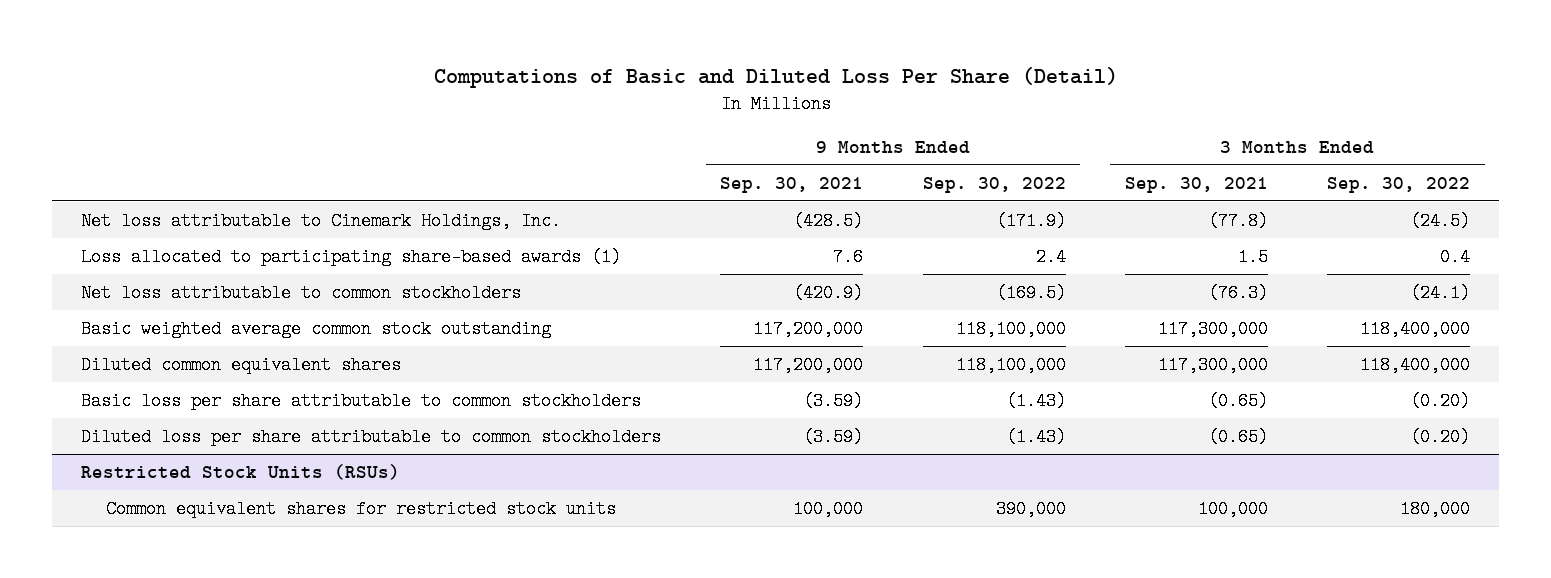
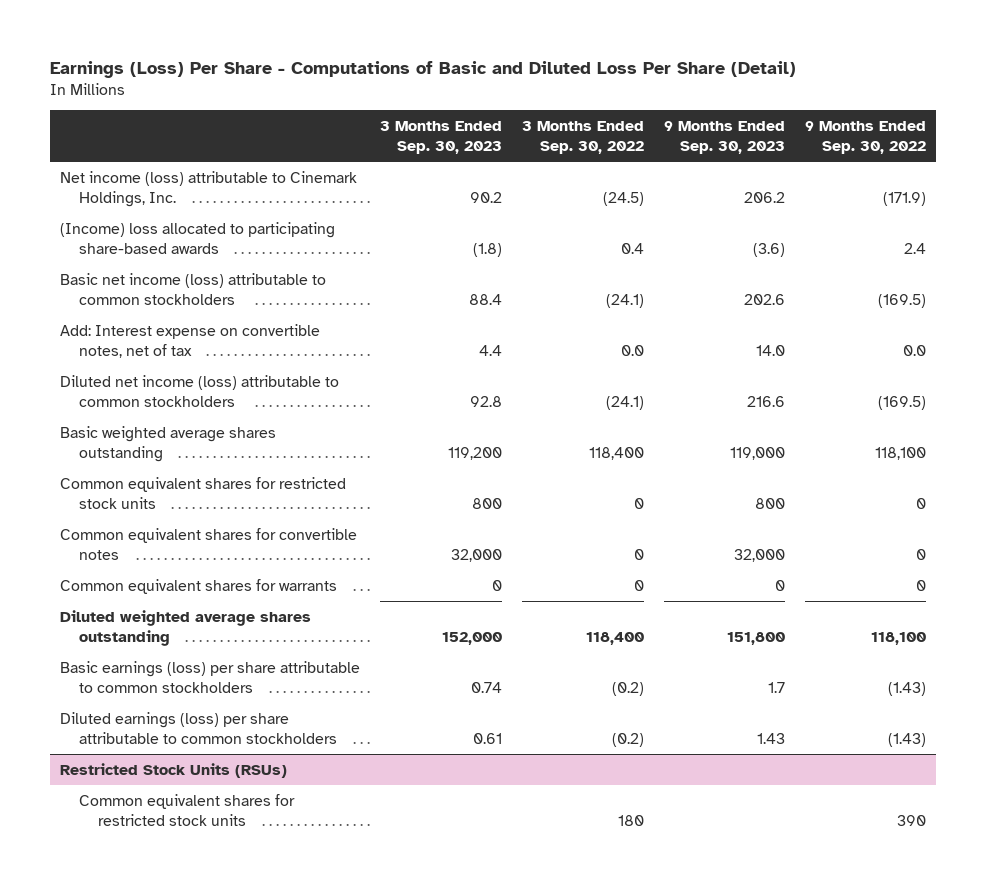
- Computations of Basic and Diluted Loss Per Share (Detail)
+ Earnings (Loss) Per Share - Computations of Basic and Diluted Loss Per Share (Detail)
- | 9 Months Ended Sep. 30, 2021 | 9 Months Ended Sep. 30, 2022 | 3 Months Ended Sep. 30, 2021 | 3 Months Ended Sep. 30, 2022
+ | 3 Months Ended Sep. 30, 2023 | 3 Months Ended Sep. 30, 2022 | 9 Months Ended Sep. 30, 2023 | 9 Months Ended Sep. 30, 2022
- Net loss attributable to Cinemark Holdings, Inc. | (428.5) | (171.9) | (77.8) | (24.5)
- Loss allocated to participating share-based awards (1) | 7.6 | 2.4 | 1.5 | 0.4
- Net loss attributable to common stockholders | (420.9) | (169.5) | (76.3) | (24.1)
- Basic weighted average common stock outstanding | 117,200,000 | 118,100,000 | 117,300,000 | 118,400,000
- Diluted common equivalent shares | 117,200,000 | 118,100,000 | 117,300,000 | 118,400,000
- Basic loss per share attributable to common stockholders | (3.59) | (1.43) | (0.65) | (0.20)
- Diluted loss per share attributable to common stockholders | (3.59) | (1.43) | (0.65) | (0.20)
+ Net income (loss) attributable to Cinemark Holdings, Inc. | 90.2 | (24.5) | 206.2 | (171.9)
+ (Income) loss allocated to participating share-based awards | (1.8) | 0.4 | (3.6) | 2.4
+ Basic net income (loss) attributable to common stockholders | 88.4 | (24.1) | 202.6 | (169.5)
+ Add: Interest expense on convertible notes, net of tax | 4.4 | 0.0 | 14.0 | 0.0
+ Diluted net income (loss) attributable to common stockholders | 92.8 | (24.1) | 216.6 | (169.5)
+ Basic weighted average shares outstanding | 119,200 | 118,400 | 119,000 | 118,100
+ Common equivalent shares for restricted stock units | 800 | 0 | 800 | 0
+ Common equivalent shares for convertible notes | 32,000 | 0 | 32,000 | 0
+ Common equivalent shares for warrants | 0 | 0 | 0 | 0
+ Diluted weighted average shares outstanding | 152,000 | 118,400 | 151,800 | 118,100
+ Basic earnings (loss) per share attributable to common stockholders | 0.74 | (0.2) | 1.7 | (1.43)
+ Diluted earnings (loss) per share attributable to common stockholders | 0.61 | (0.2) | 1.43 | (1.43)
@ Restricted Stock Units (RSUs)
- Common equivalent shares for restricted stock units | 100,000 | 390,000 | 100,000 | 180,000
+ Common equivalent shares for restricted stock units | | 180 | | 390

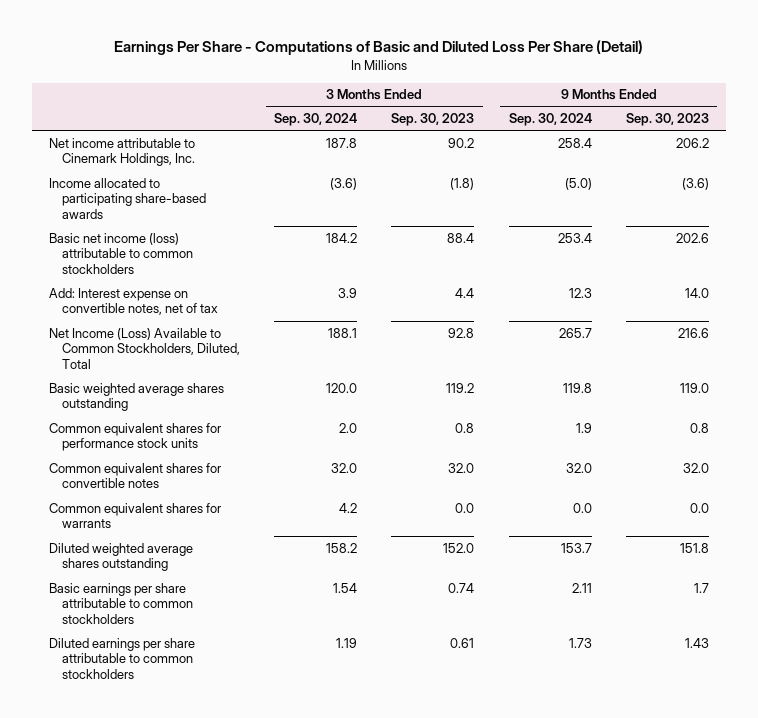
- Earnings (Loss) Per Share - Computations of Basic and Diluted Loss Per Share (Detail)
+ Earnings Per Share - Computations of Basic and Diluted Loss Per Share (Detail)
- | 3 Months Ended Sep. 30, 2023 | 3 Months Ended Sep. 30, 2022 | 9 Months Ended Sep. 30, 2023 | 9 Months Ended Sep. 30, 2022
+ | 3 Months Ended Sep. 30, 2024 | 3 Months Ended Sep. 30, 2023 | 9 Months Ended Sep. 30, 2024 | 9 Months Ended Sep. 30, 2023
- Net income (loss) attributable to Cinemark Holdings, Inc. | 90.2 | (24.5) | 206.2 | (171.9)
- (Income) loss allocated to participating share-based awards | (1.8) | 0.4 | (3.6) | 2.4
+ Net income attributable to Cinemark Holdings, Inc. | 187.8 | 90.2 | 258.4 | 206.2
+ Income allocated to participating share-based awards | (3.6) | (1.8) | (5.0) | (3.6)
- Diluted net income (loss) attributable to common stockholders | 92.8 | (24.1) | 216.6 | (169.5)
- Basic weighted average shares outstanding | 119,200 | 118,400 | 119,000 | 118,100
- Common equivalent shares for restricted stock units | 800 | 0 | 800 | 0
- Common equivalent shares for convertible notes | 32,000 | 0 | 32,000 | 0
- Common equivalent shares for warrants | 0 | 0 | 0 | 0
- Diluted weighted average shares outstanding | 152,000 | 118,400 | 151,800 | 118,100
- Basic earnings (loss) per share attributable to common stockholders | 0.74 | (0.2) | 1.7 | (1.43)
- Diluted earnings (loss) per share attributable to common stockholders | 0.61 | (0.2) | 1.43 | (1.43)
- Restricted Stock Units (RSUs)
- Common equivalent shares for restricted stock units | | 180 | | 390
+ Net Income (Loss) Available to Common Stockholders, Diluted, Total | 188.1 | 92.8 | 265.7 | 216.6
+ Basic weighted average shares outstanding | 120.0 | 119.2 | 119.8 | 119.0
+ Common equivalent shares for performance stock units | 2.0 | 0.8 | 1.9 | 0.8
+ Common equivalent shares for convertible notes | 32.0 | 32.0 | 32.0 | 32.0
+ Common equivalent shares for warrants | 4.2 | 0.0 | 0.0 | 0.0
+ Diluted weighted average shares outstanding | 158.2 | 152.0 | 153.7 | 151.8
+ Basic earnings per share attributable to common stockholders | 1.54 | 0.74 | 2.11 | 1.7
+ Diluted earnings per share attributable to common stockholders | 1.19 | 0.61 | 1.73 | 1.43

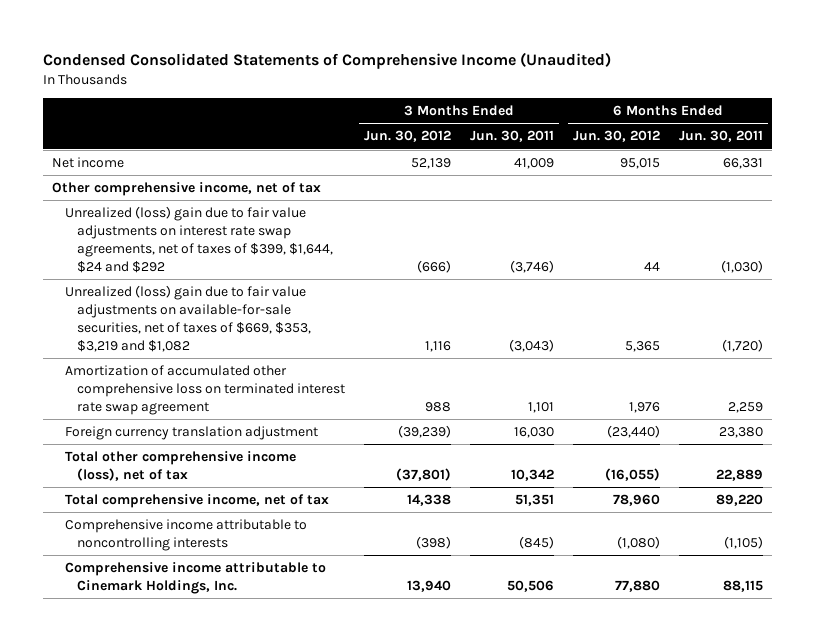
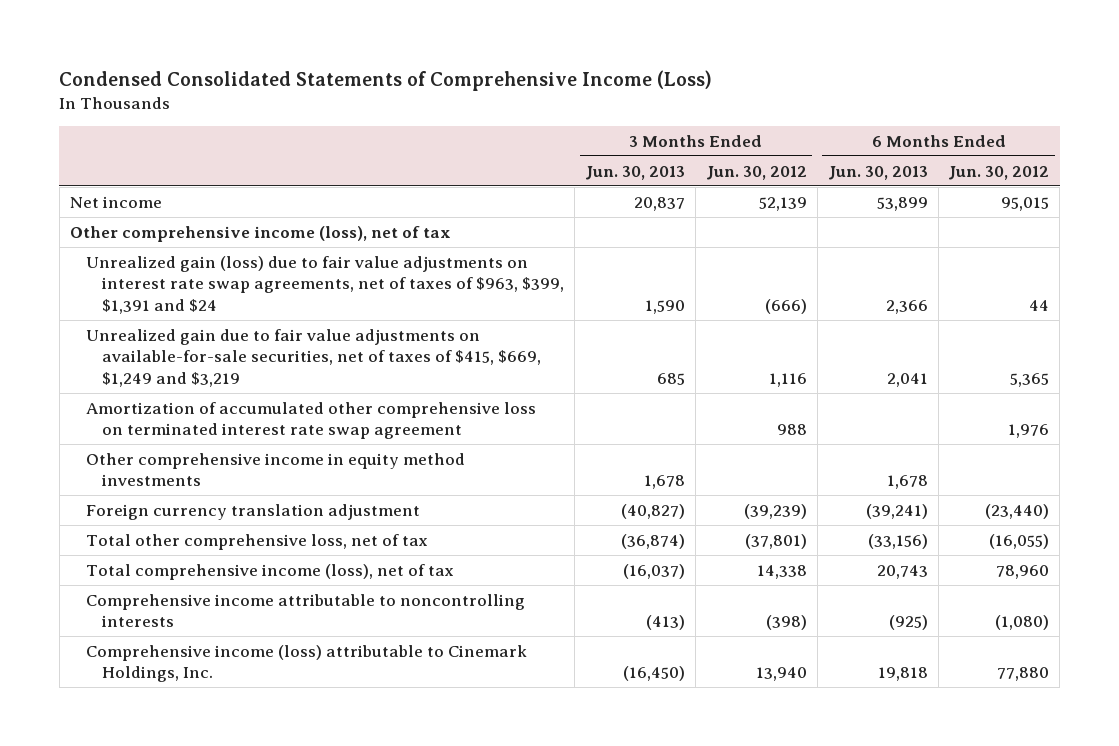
- Condensed Consolidated Statements of Comprehensive Income (Unaudited)
+ Condensed Consolidated Statements of Comprehensive Income (Loss)
- | 3 Months Ended Jun. 30, 2012 | 3 Months Ended Jun. 30, 2011 | 6 Months Ended Jun. 30, 2012 | 6 Months Ended Jun. 30, 2011
+ | 3 Months Ended Jun. 30, 2013 | 3 Months Ended Jun. 30, 2012 | 6 Months Ended Jun. 30, 2013 | 6 Months Ended Jun. 30, 2012
- Other comprehensive income, net of tax
- Unrealized (loss) gain due to fair value adjustments on interest rate swap agreements, net of taxes of $399, $1,644, $24 and $292 | (666) | (3,746) | 44 | (1,030)
- Unrealized (loss) gain due to fair value adjustments on available-for-sale securities, net of taxes of $669, $353, $3,219 and $1,082 | 1,116 | (3,043) | 5,365 | (1,720)
+ Other comprehensive income (loss), net of tax
+ Unrealized gain (loss) due to fair value adjustments on interest rate swap agreements, net of taxes of $963, $399, $1,391 and $24 | 1,590 | (666) | 2,366 | 44
+ Unrealized gain due to fair value adjustments on available-for-sale securities, net of taxes of $415, $669, $1,249 and $3,219 | 685 | 1,116 | 2,041 | 5,365
+ Other comprehensive income in equity method investments | 1,678 | | 1,678 |
- Total other comprehensive income (loss), net of tax | (37,801) | 10,342 | (16,055) | 22,889
- Total comprehensive income, net of tax | 14,338 | 51,351 | 78,960 | 89,220
+ Total other comprehensive loss, net of tax | (36,874) | (37,801) | (33,156) | (16,055)
+ Total comprehensive income (loss), net of tax | (16,037) | 14,338 | 20,743 | 78,960
- Comprehensive income attributable to Cinemark Holdings, Inc. | 13,940 | 50,506 | 77,880 | 88,115
+ Comprehensive income (loss) attributable to Cinemark Holdings, Inc. | (16,450) | 13,940 | 19,818 | 77,880

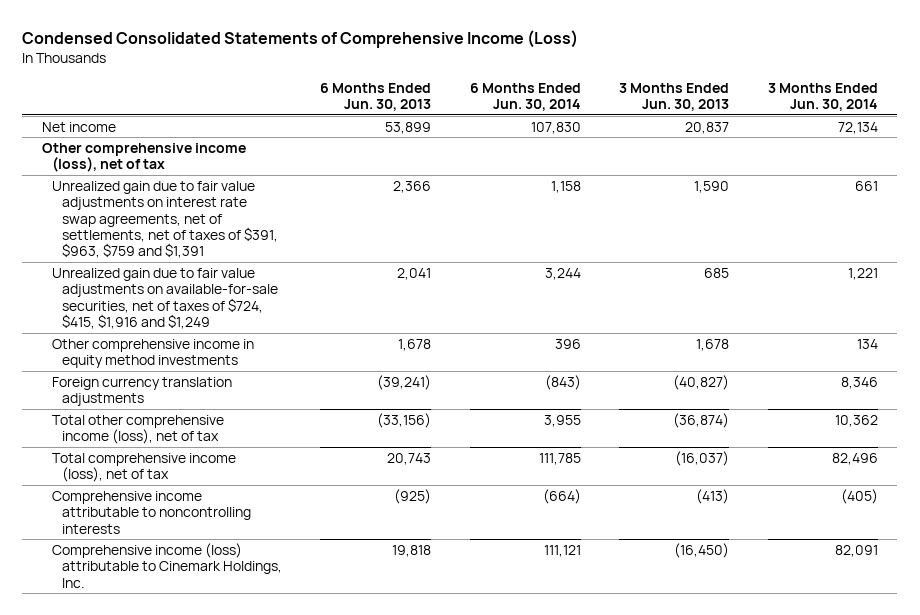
- | 3 Months Ended Jun. 30, 2013 | 3 Months Ended Jun. 30, 2012 | 6 Months Ended Jun. 30, 2013 | 6 Months Ended Jun. 30, 2012
+ | 6 Months Ended Jun. 30, 2013 | 6 Months Ended Jun. 30, 2014 | 3 Months Ended Jun. 30, 2013 | 3 Months Ended Jun. 30, 2014
- Unrealized gain (loss) due to fair value adjustments on interest rate swap agreements, net of taxes of $963, $399, $1,391 and $24 | 1,590 | (666) | 2,366 | 44
- Unrealized gain due to fair value adjustments on available-for-sale securities, net of taxes of $415, $669, $1,249 and $3,219 | 685 | 1,116 | 2,041 | 5,365
- Amortization of accumulated other comprehensive loss on terminated interest rate swap agreement | | 988 | | 1,976
+ Unrealized gain due to fair value adjustments on interest rate swap agreements, net of settlements, net of taxes of $391, $963, $759 and $1,391 | 2,366 | 1,158 | 1,590 | 661
+ Unrealized gain due to fair value adjustments on available-for-sale securities, net of taxes of $724, $415, $1,916 and $1,249 | 2,041 | 3,244 | 685 | 1,221
- Foreign currency translation adjustment | (40,827) | (39,239) | (39,241) | (23,440)
- Total other comprehensive loss, net of tax | (36,874) | (37,801) | (33,156) | (16,055)
+ Foreign currency translation adjustments | (39,241) | (843) | (40,827) | 8,346
+ Total other comprehensive income (loss), net of tax | (33,156) | 3,955 | (36,874) | 10,362

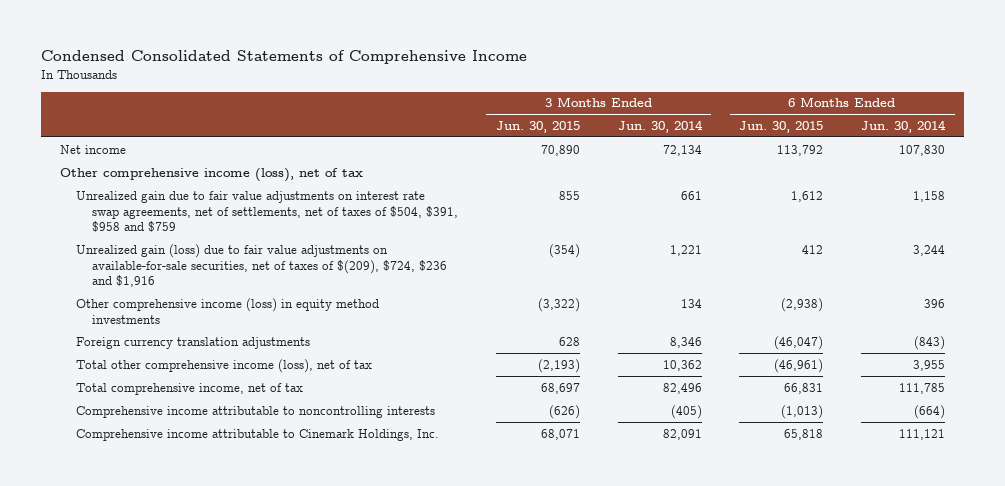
- Condensed Consolidated Statements of Comprehensive Income (Loss)
+ Condensed Consolidated Statements of Comprehensive Income
- | 6 Months Ended Jun. 30, 2013 | 6 Months Ended Jun. 30, 2014 | 3 Months Ended Jun. 30, 2013 | 3 Months Ended Jun. 30, 2014
+ | 3 Months Ended Jun. 30, 2015 | 3 Months Ended Jun. 30, 2014 | 6 Months Ended Jun. 30, 2015 | 6 Months Ended Jun. 30, 2014
- Unrealized gain due to fair value adjustments on interest rate swap agreements, net of settlements, net of taxes of $391, $963, $759 and $1,391 | 2,366 | 1,158 | 1,590 | 661
- Unrealized gain due to fair value adjustments on available-for-sale securities, net of taxes of $724, $415, $1,916 and $1,249 | 2,041 | 3,244 | 685 | 1,221
- Other comprehensive income in equity method investments | 1,678 | 396 | 1,678 | 134
+ Unrealized gain due to fair value adjustments on interest rate swap agreements, net of settlements, net of taxes of $504, $391, $958 and $759 | 855 | 661 | 1,612 | 1,158
+ Unrealized gain (loss) due to fair value adjustments on available-for-sale securities, net of taxes of $(209), $724, $236 and $1,916 | (354) | 1,221 | 412 | 3,244
+ Other comprehensive income (loss) in equity method investments | (3,322) | 134 | (2,938) | 396
- Total comprehensive income (loss), net of tax | 20,743 | 111,785 | (16,037) | 82,496
+ Total comprehensive income, net of tax | 68,697 | 82,496 | 66,831 | 111,785
- Comprehensive income (loss) attributable to Cinemark Holdings, Inc. | 19,818 | 111,121 | (16,450) | 82,091
+ Comprehensive income attributable to Cinemark Holdings, Inc. | 68,071 | 82,091 | 65,818 | 111,121

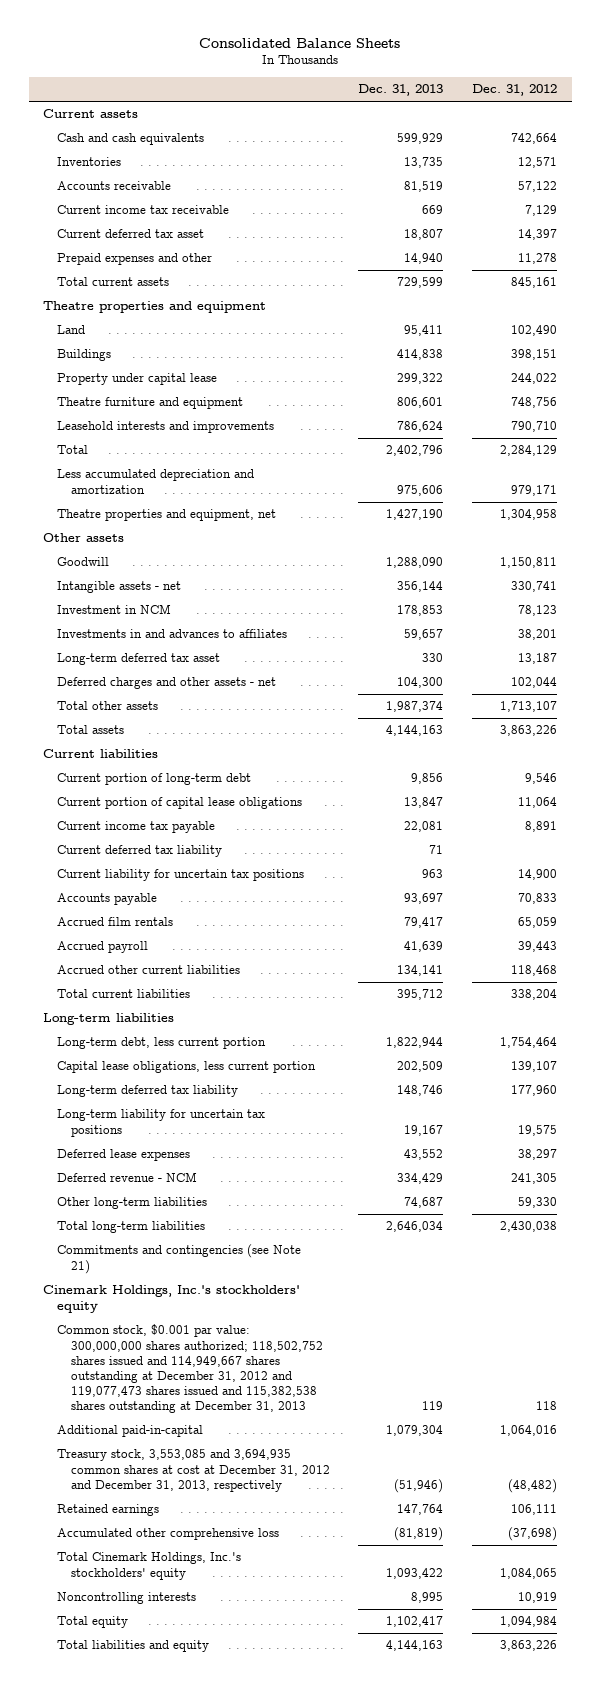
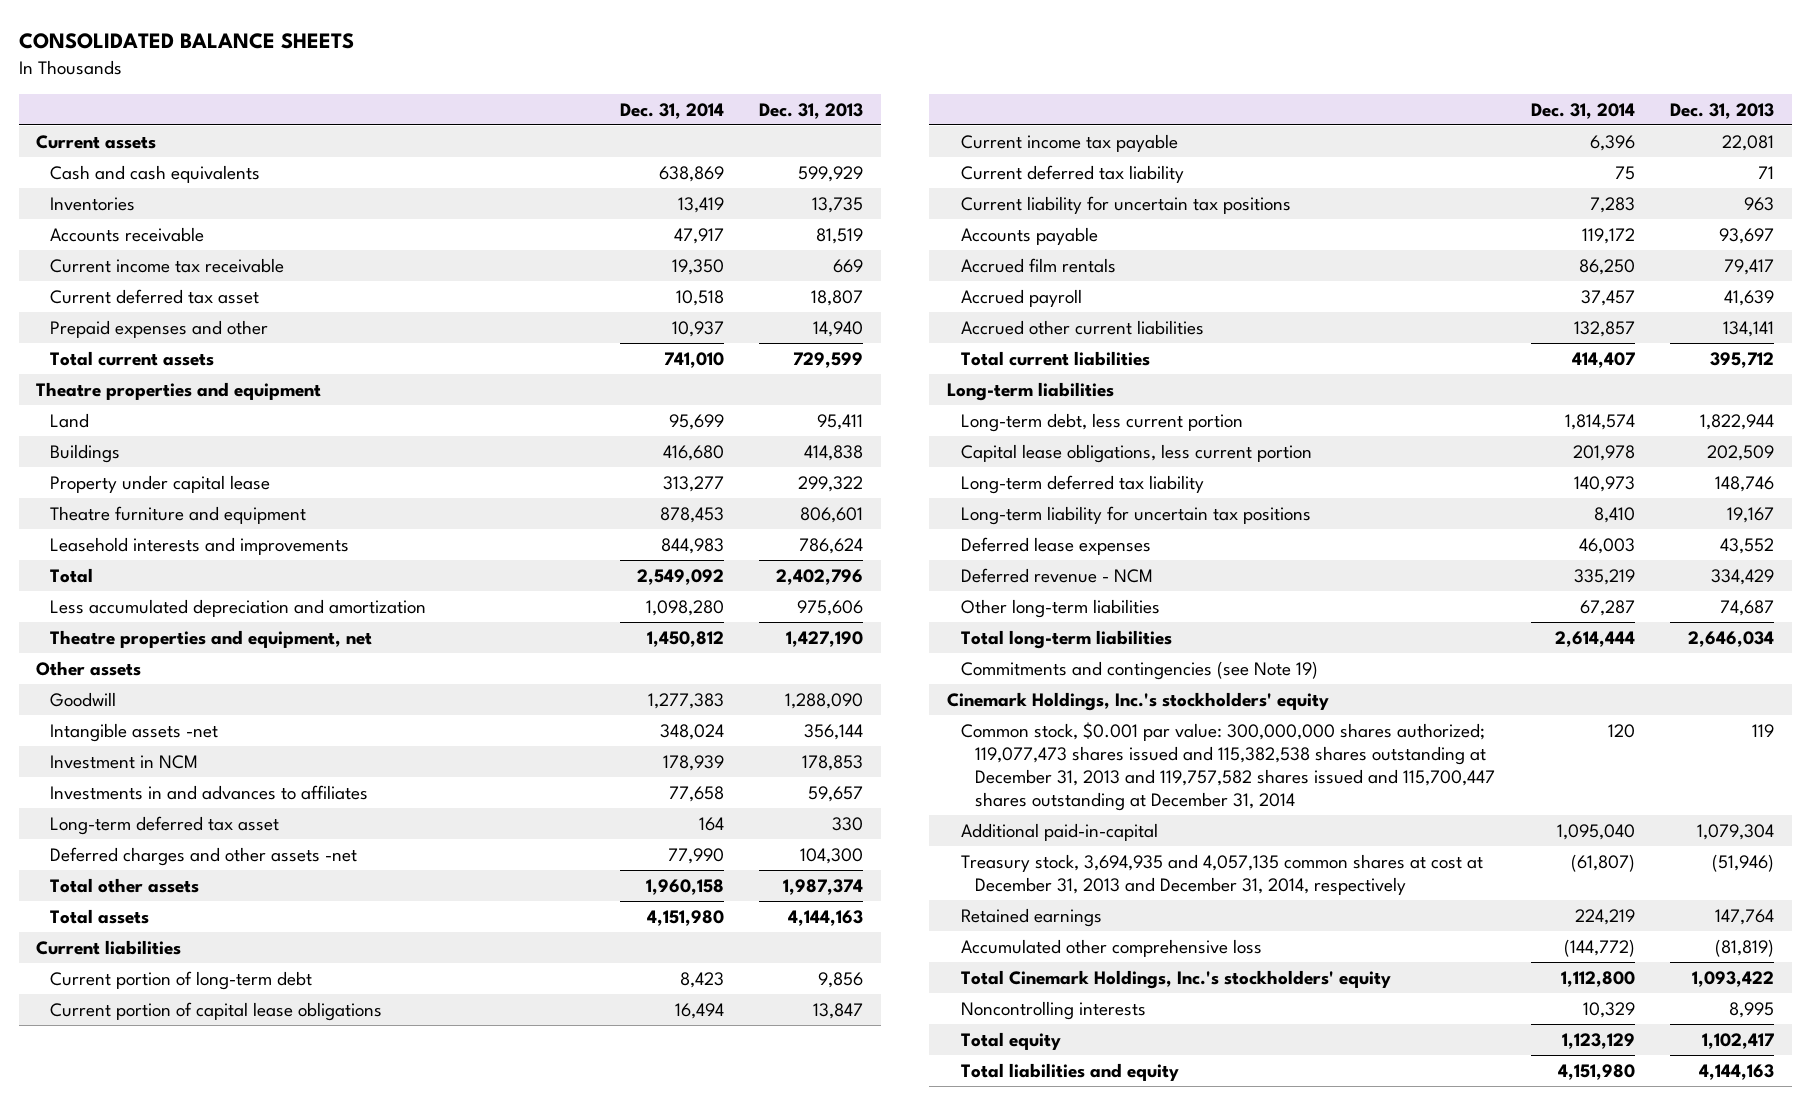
- Consolidated Balance Sheets
+ CONSOLIDATED BALANCE SHEETS
- | Dec. 31, 2013 | Dec. 31, 2012
+ | Dec. 31, 2014 | Dec. 31, 2013
- Intangible assets - net | 356,144 | 330,741
+ Intangible assets -net | 348,024 | 356,144
- Deferred charges and other assets - net | 104,300 | 102,044
+ Deferred charges and other assets -net | 77,990 | 104,300
- Commitments and contingencies (see Note 21)
+ Commitments and contingencies (see Note 19)
- Common stock, $0.001 par value: 300,000,000 shares authorized; 118,502,752 shares issued and 114,949,667 shares outstanding at December 31, 2012 and 119,077,473 shares issued and 115,382,538 shares outstanding at December 31, 2013 | 119 | 118
+ Common stock, $0.001 par value: 300,000,000 shares authorized; 119,077,473 shares issued and 115,382,538 shares outstanding at December 31, 2013 and 119,757,582 shares issued and 115,700,447 shares outstanding at December 31, 2014 | 120 | 119
- Treasury stock, 3,553,085 and 3,694,935 common shares at cost at December 31, 2012 and December 31, 2013, respectively | (51,946) | (48,482)
+ Treasury stock, 3,694,935 and 4,057,135 common shares at cost at December 31, 2013 and December 31, 2014, respectively | (61,807) | (51,946)

